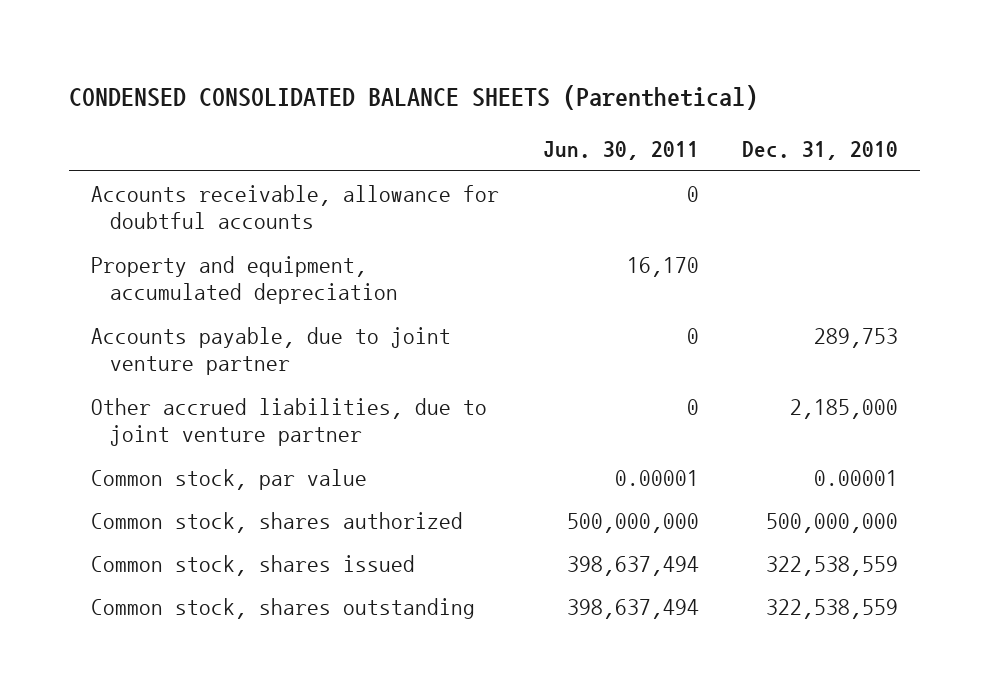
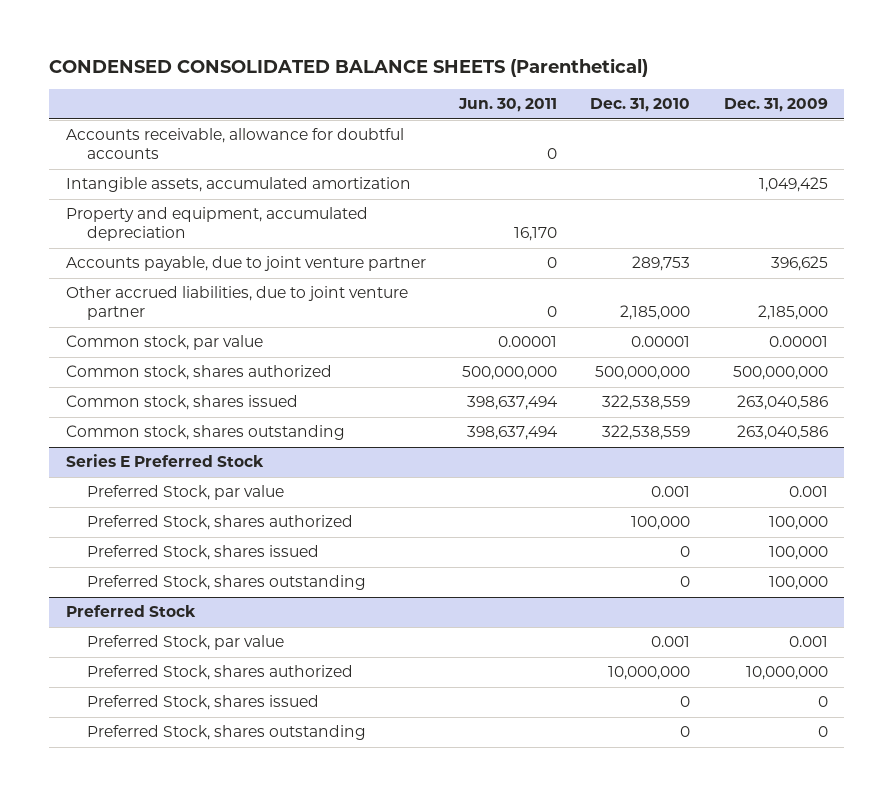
- | Jun. 30, 2011 | Dec. 31, 2010
+ | Jun. 30, 2011 | Dec. 31, 2010 | Dec. 31, 2009
+ Intangible assets, accumulated amortization | | | 1,049,425
+ Series E Preferred Stock
+ Preferred Stock, par value | | 0.001 | 0.001
+ Preferred Stock, shares authorized | | 100,000 | 100,000
+ Preferred Stock, shares issued | | 0 | 100,000
+ Preferred Stock, shares outstanding | | 0 | 100,000
+ Preferred Stock
+ Preferred Stock, par value | | 0.001 | 0.001
+ Preferred Stock, shares authorized | | 10,000,000 | 10,000,000
+ Preferred Stock, shares issued | | 0 | 0
+ Preferred Stock, shares outstanding | | 0 | 0

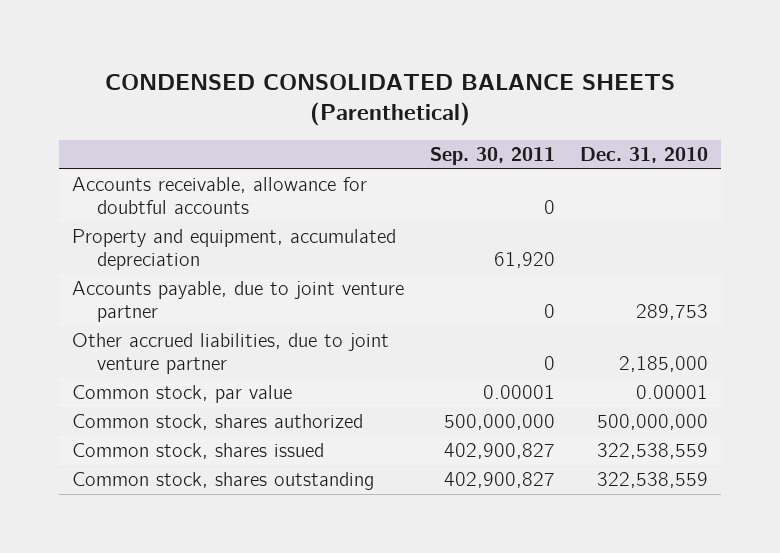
- | Jun. 30, 2011 | Dec. 31, 2010 | Dec. 31, 2009
+ | Sep. 30, 2011 | Dec. 31, 2010
- Intangible assets, accumulated amortization | | | 1,049,425
- Series E Preferred Stock
- Preferred Stock, par value | | 0.001 | 0.001
- Preferred Stock, shares authorized | | 100,000 | 100,000
- Preferred Stock, shares issued | | 0 | 100,000
- Preferred Stock, shares outstanding | | 0 | 100,000
- Preferred Stock
- Preferred Stock, par value | | 0.001 | 0.001
- Preferred Stock, shares authorized | | 10,000,000 | 10,000,000
- Preferred Stock, shares issued | | 0 | 0
- Preferred Stock, shares outstanding | | 0 | 0

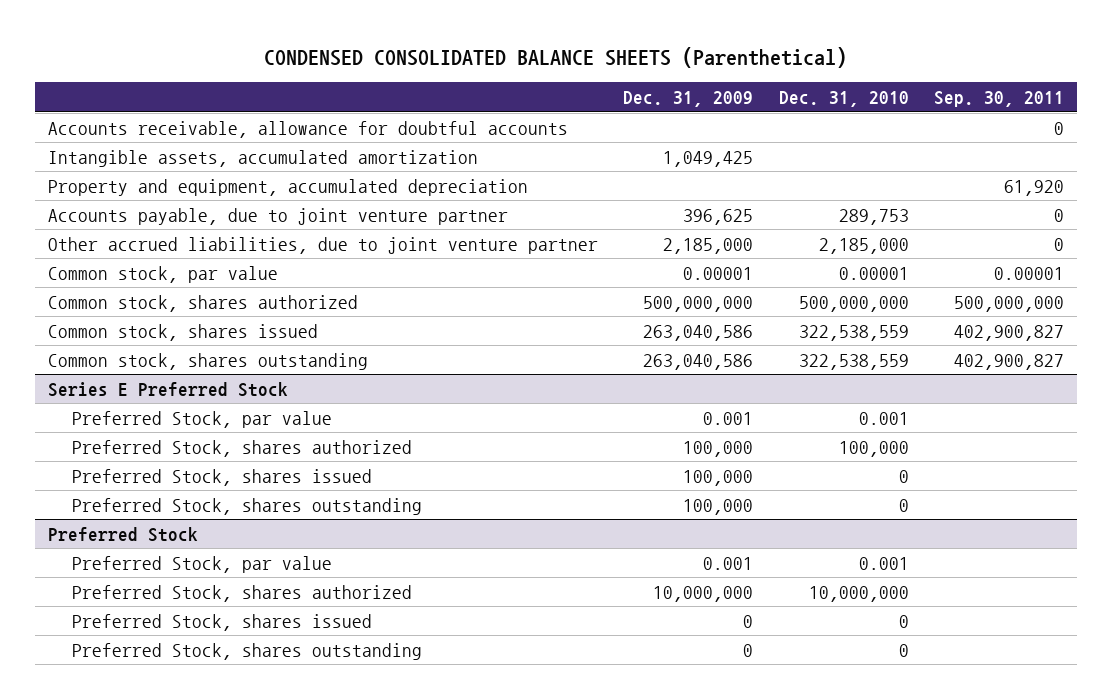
- | Sep. 30, 2011 | Dec. 31, 2010
+ | Dec. 31, 2009 | Dec. 31, 2010 | Sep. 30, 2011
+ Intangible assets, accumulated amortization | 1,049,425 | |
+ Series E Preferred Stock
+ Preferred Stock, par value | 0.001 | 0.001 |
+ Preferred Stock, shares authorized | 100,000 | 100,000 |
+ Preferred Stock, shares issued | 100,000 | 0 |
+ Preferred Stock, shares outstanding | 100,000 | 0 |
+ Preferred Stock
+ Preferred Stock, par value | 0.001 | 0.001 |
+ Preferred Stock, shares authorized | 10,000,000 | 10,000,000 |
+ Preferred Stock, shares issued | 0 | 0 |
+ Preferred Stock, shares outstanding | 0 | 0 |

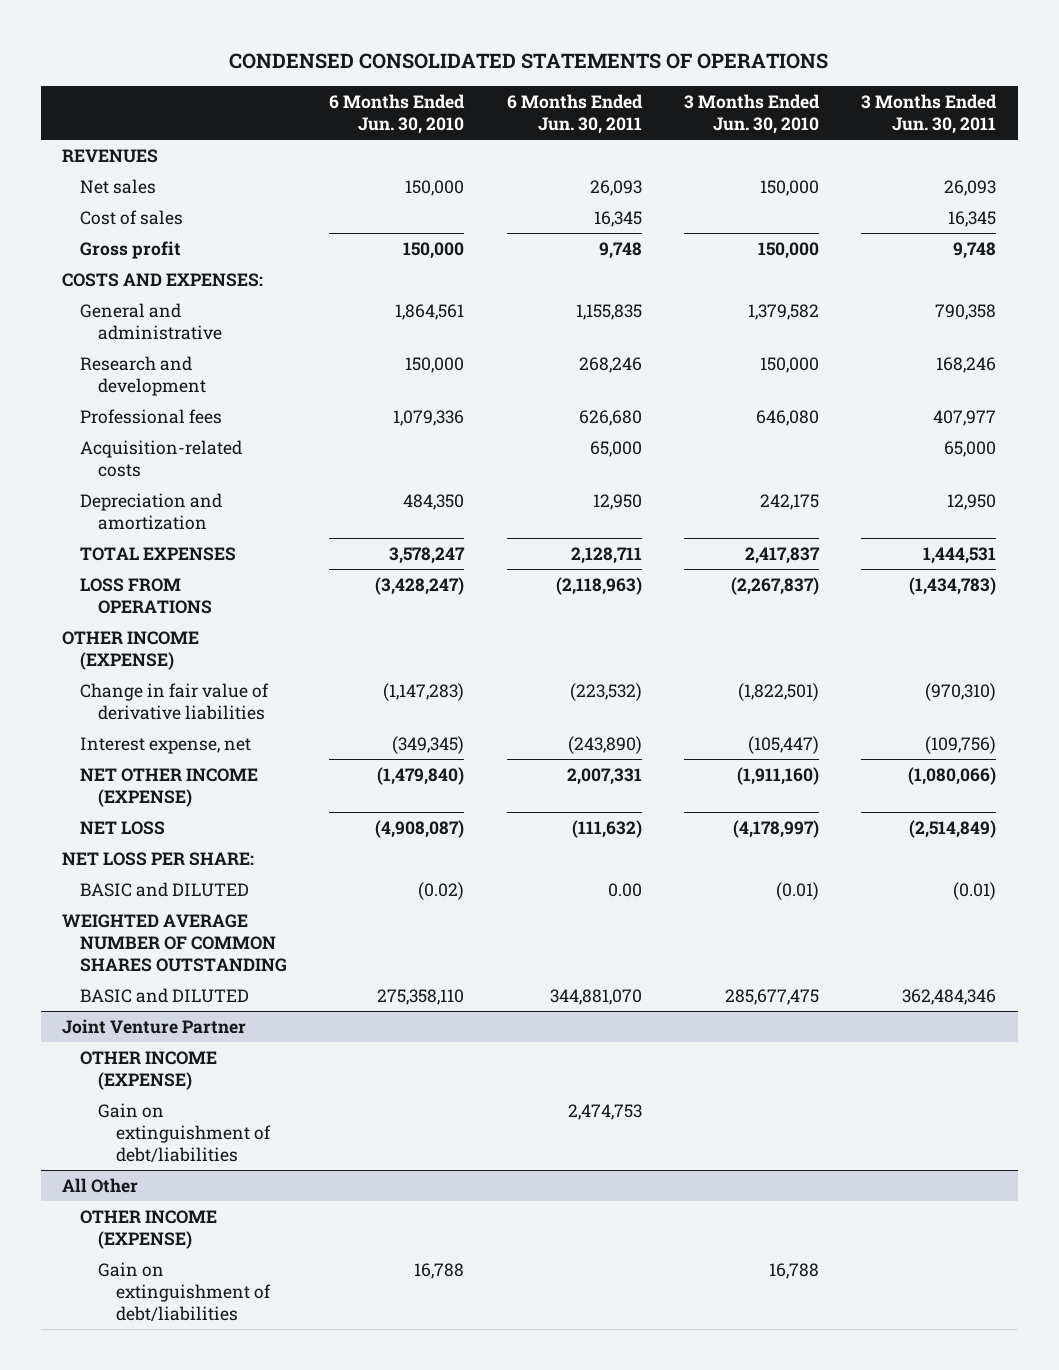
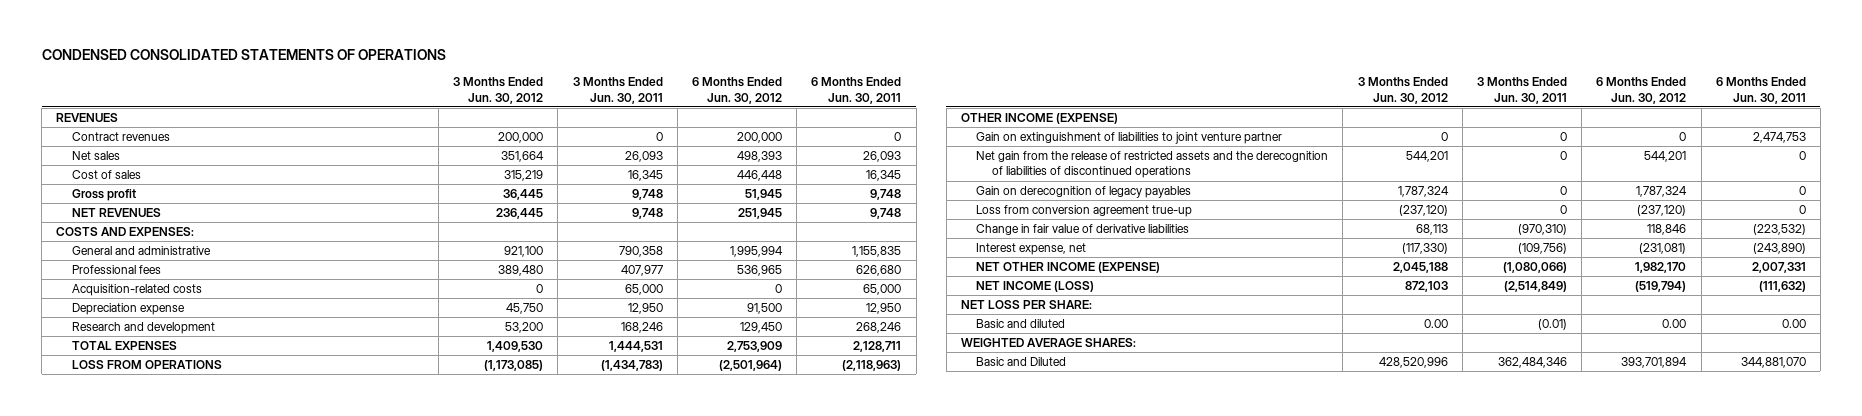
- | 6 Months Ended Jun. 30, 2010 | 6 Months Ended Jun. 30, 2011 | 3 Months Ended Jun. 30, 2010 | 3 Months Ended Jun. 30, 2011
+ | 3 Months Ended Jun. 30, 2012 | 3 Months Ended Jun. 30, 2011 | 6 Months Ended Jun. 30, 2012 | 6 Months Ended Jun. 30, 2011
+ Contract revenues | 200,000 | 0 | 200,000 | 0
+ NET REVENUES | 236,445 | 9,748 | 251,945 | 9,748
- Depreciation and amortization | 484,350 | 12,950 | 242,175 | 12,950
+ Depreciation expense | 45,750 | 12,950 | 91,500 | 12,950
moved down: Research and development | 53,200 | 168,246 | 129,450 | 268,246
+ Gain on extinguishment of liabilities to joint venture partner | 0 | 0 | 0 | 2,474,753
+ Net gain from the release of restricted assets and the derecognition of liabilities of discontinued operations | 544,201 | 0 | 544,201 | 0
+ Gain on derecognition of legacy payables | 1,787,324 | 0 | 1,787,324 | 0
+ Loss from conversion agreement true-up | (237,120) | 0 | (237,120) | 0
- NET LOSS | (4,908,087) | (111,632) | (4,178,997) | (2,514,849)
+ NET INCOME (LOSS) | 872,103 | (2,514,849) | (519,794) | (111,632)
- BASIC and DILUTED | (0.02) | 0.00 | (0.01) | (0.01)
- WEIGHTED AVERAGE NUMBER OF COMMON SHARES OUTSTANDING
- BASIC and DILUTED | 275,358,110 | 344,881,070 | 285,677,475 | 362,484,346
- Joint Venture Partner
- OTHER INCOME (EXPENSE)
- Gain on extinguishment of debt/liabilities | | 2,474,753 | |
- All Other
- OTHER INCOME (EXPENSE)
- Gain on extinguishment of debt/liabilities | 16,788 | | 16,788 |
+ Basic and diluted | 0.00 | (0.01) | 0.00 | 0.00
+ WEIGHTED AVERAGE SHARES:
+ Basic and Diluted | 428,520,996 | 362,484,346 | 393,701,894 | 344,881,070

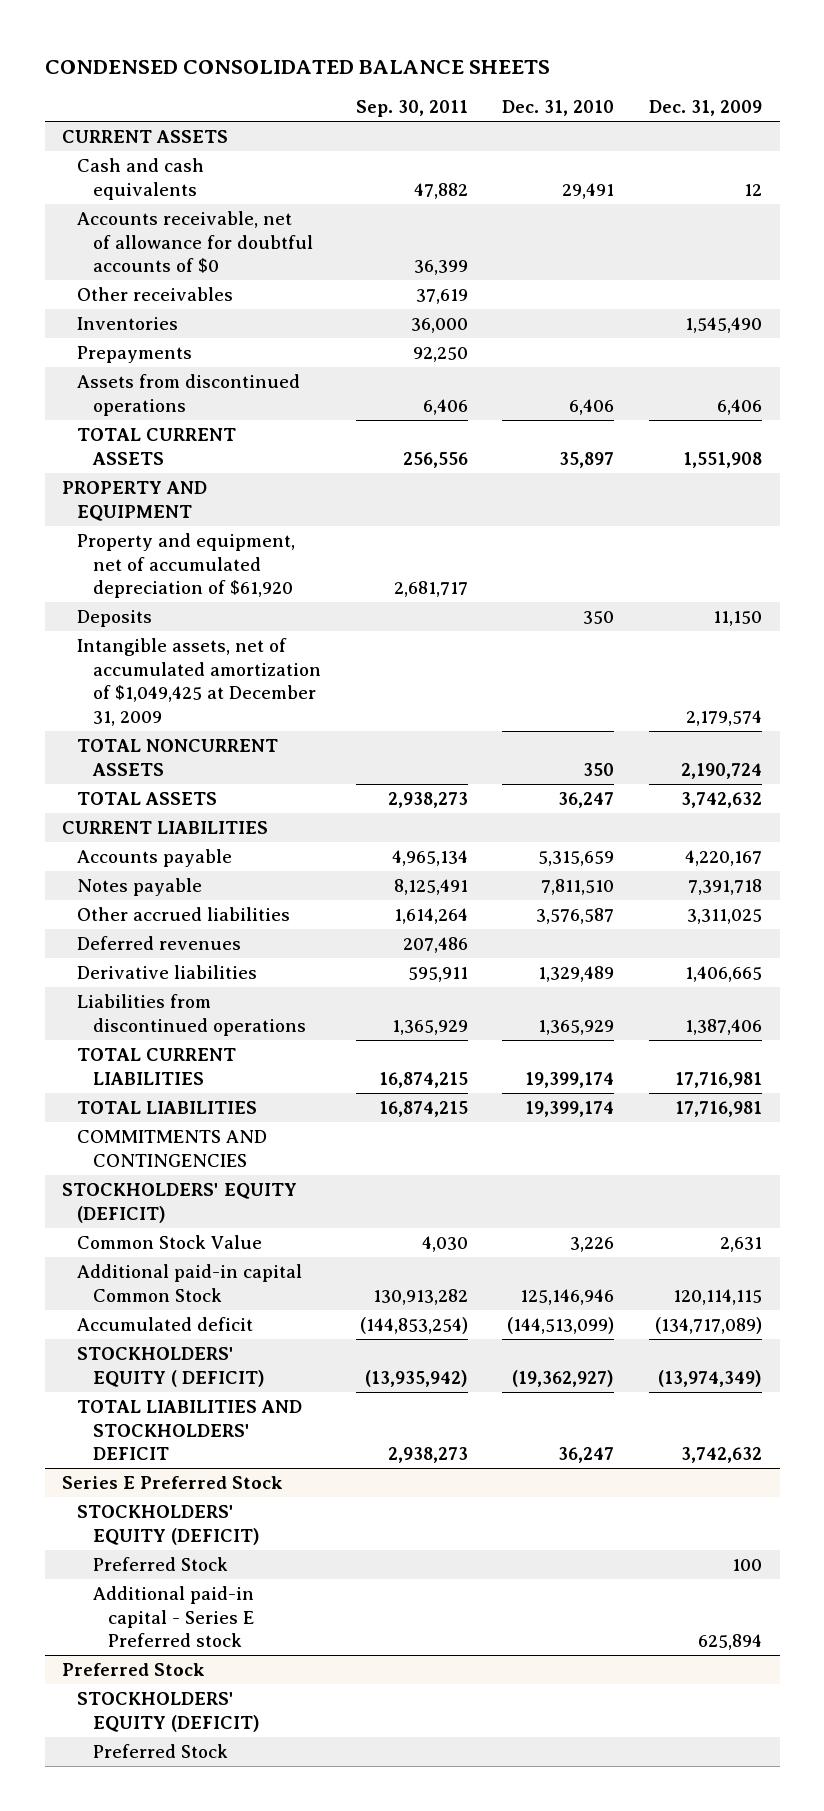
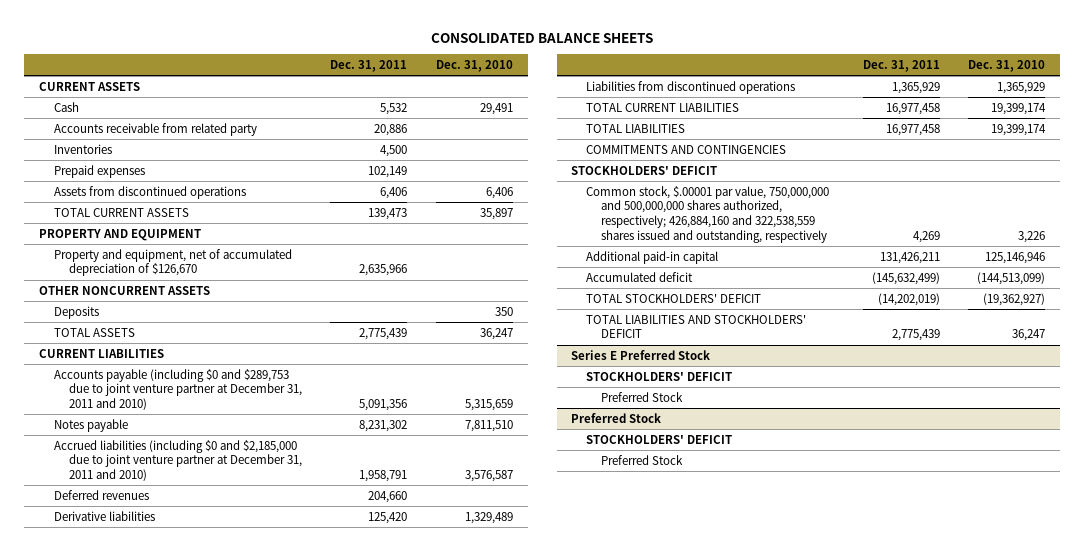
- CONDENSED CONSOLIDATED BALANCE SHEETS
+ CONSOLIDATED BALANCE SHEETS
- | Sep. 30, 2011 | Dec. 31, 2010 | Dec. 31, 2009
+ | Dec. 31, 2011 | Dec. 31, 2010
- Cash and cash equivalents | 47,882 | 29,491 | 12
- Accounts receivable, net of allowance for doubtful accounts of $0 | 36,399 | |
- Other receivables | 37,619 | |
+ Cash | 5,532 | 29,491
+ Accounts receivable from related party | 20,886 |
- Prepayments | 92,250 | |
+ Prepaid expenses | 102,149 |
- Property and equipment, net of accumulated depreciation of $61,920 | 2,681,717 | |
+ Property and equipment, net of accumulated depreciation of $126,670 | 2,635,966 |
+ OTHER NONCURRENT ASSETS
- Intangible assets, net of accumulated amortization of $1,049,425 at December 31, 2009 | | | 2,179,574
- TOTAL NONCURRENT ASSETS | | 350 | 2,190,724
- Accounts payable | 4,965,134 | 5,315,659 | 4,220,167
+ Accounts payable (including $0 and $289,753 due to joint venture partner at December 31, 2011 and 2010) | 5,091,356 | 5,315,659
- Other accrued liabilities | 1,614,264 | 3,576,587 | 3,311,025
+ Accrued liabilities (including $0 and $2,185,000 due to joint venture partner at December 31, 2011 and 2010) | 1,958,791 | 3,576,587
- STOCKHOLDERS' EQUITY (DEFICIT)
- Common Stock Value | 4,030 | 3,226 | 2,631
- Additional paid-in capital Common Stock | 130,913,282 | 125,146,946 | 120,114,115
+ STOCKHOLDERS' DEFICIT
+ Common stock, $.00001 par value, 750,000,000 and 500,000,000 shares authorized, respectively; 426,884,160 and 322,538,559 shares issued and outstanding, respectively | 4,269 | 3,226
+ Additional paid-in capital | 131,426,211 | 125,146,946
- STOCKHOLDERS' EQUITY ( DEFICIT) | (13,935,942) | (19,362,927) | (13,974,349)
+ TOTAL STOCKHOLDERS' DEFICIT | (14,202,019) | (19,362,927)
@ Series E Preferred Stock
- STOCKHOLDERS' EQUITY (DEFICIT)
+ STOCKHOLDERS' DEFICIT
- Additional paid-in capital - Series E Preferred stock | | | 625,894
@ Preferred Stock
- STOCKHOLDERS' EQUITY (DEFICIT)
+ STOCKHOLDERS' DEFICIT

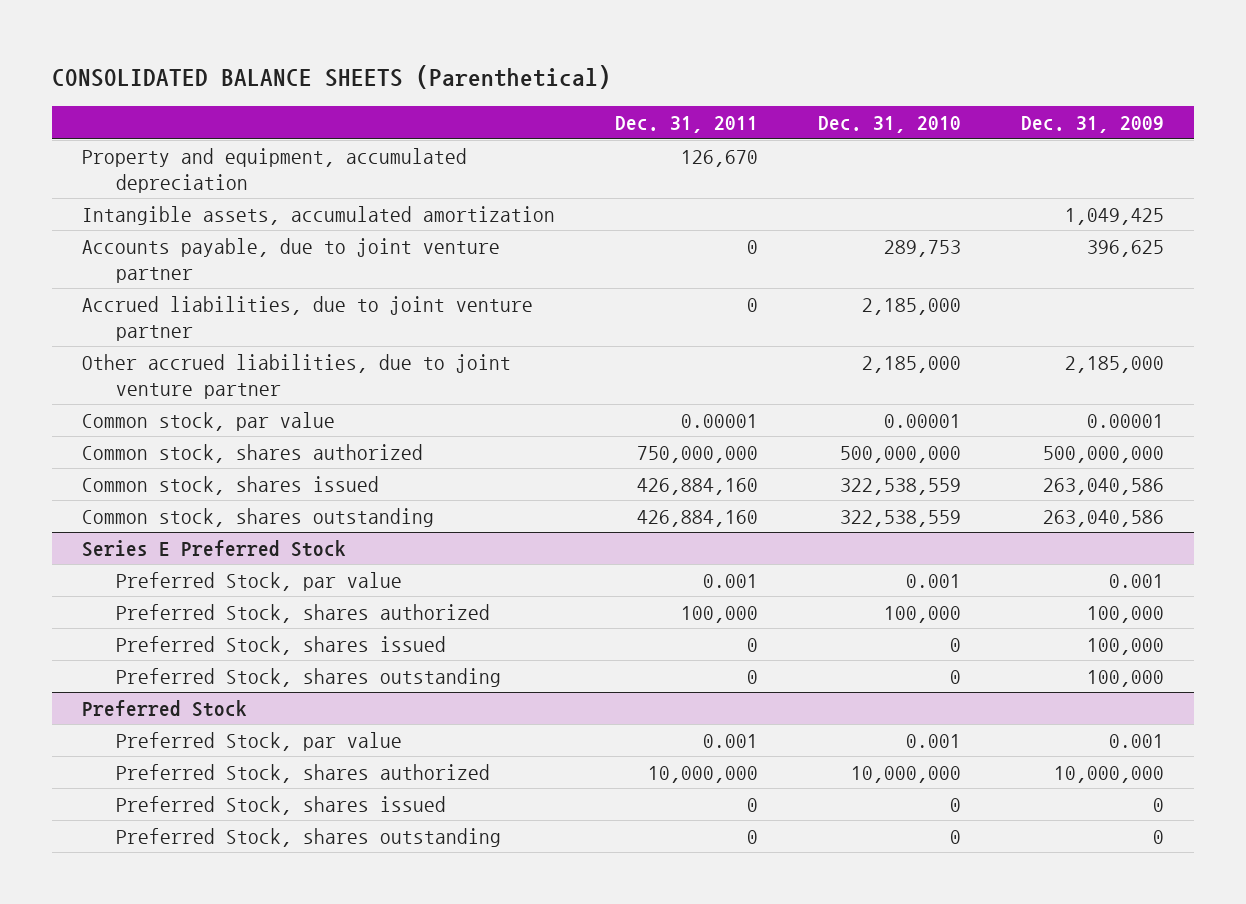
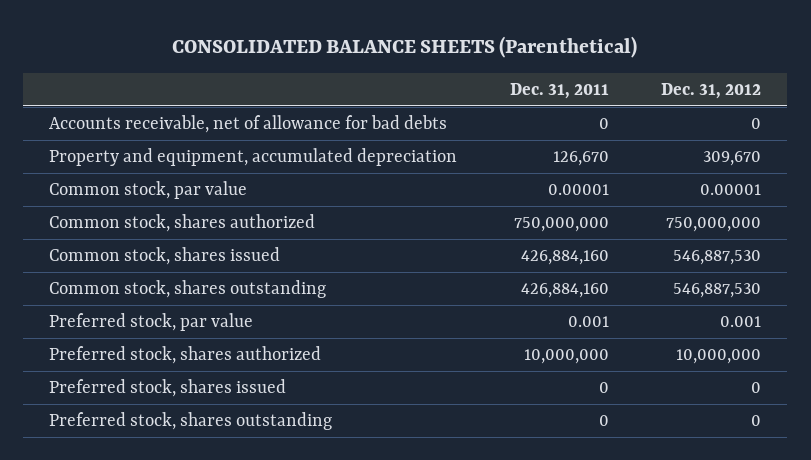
- | Dec. 31, 2011 | Dec. 31, 2010 | Dec. 31, 2009
+ | Dec. 31, 2011 | Dec. 31, 2012
+ Accounts receivable, net of allowance for bad debts | 0 | 0
- Intangible assets, accumulated amortization | | | 1,049,425
- Accounts payable, due to joint venture partner | 0 | 289,753 | 396,625
- Accrued liabilities, due to joint venture partner | 0 | 2,185,000 |
- Other accrued liabilities, due to joint venture partner | | 2,185,000 | 2,185,000
- Series E Preferred Stock
- Preferred Stock, par value | 0.001 | 0.001 | 0.001
- Preferred Stock, shares authorized | 100,000 | 100,000 | 100,000
- Preferred Stock, shares issued | 0 | 0 | 100,000
- Preferred Stock, shares outstanding | 0 | 0 | 100,000
- Preferred Stock
- Preferred Stock, par value | 0.001 | 0.001 | 0.001
- Preferred Stock, shares authorized | 10,000,000 | 10,000,000 | 10,000,000
- Preferred Stock, shares issued | 0 | 0 | 0
- Preferred Stock, shares outstanding | 0 | 0 | 0
+ Preferred stock, par value | 0.001 | 0.001
+ Preferred stock, shares authorized | 10,000,000 | 10,000,000
+ Preferred stock, shares issued | 0 | 0
+ Preferred stock, shares outstanding | 0 | 0

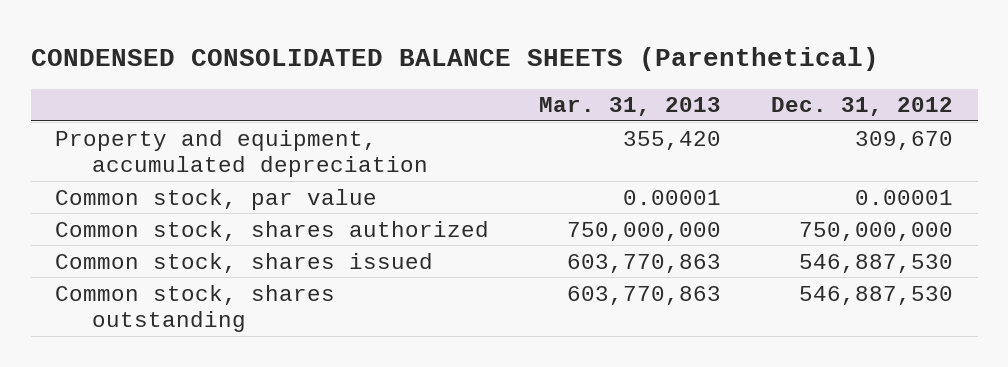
- CONSOLIDATED BALANCE SHEETS (Parenthetical)
+ CONDENSED CONSOLIDATED BALANCE SHEETS (Parenthetical)
- | Dec. 31, 2011 | Dec. 31, 2012
+ | Mar. 31, 2013 | Dec. 31, 2012
- Accounts receivable, net of allowance for bad debts | 0 | 0
- Preferred stock, par value | 0.001 | 0.001
- Preferred stock, shares authorized | 10,000,000 | 10,000,000
- Preferred stock, shares issued | 0 | 0
- Preferred stock, shares outstanding | 0 | 0

